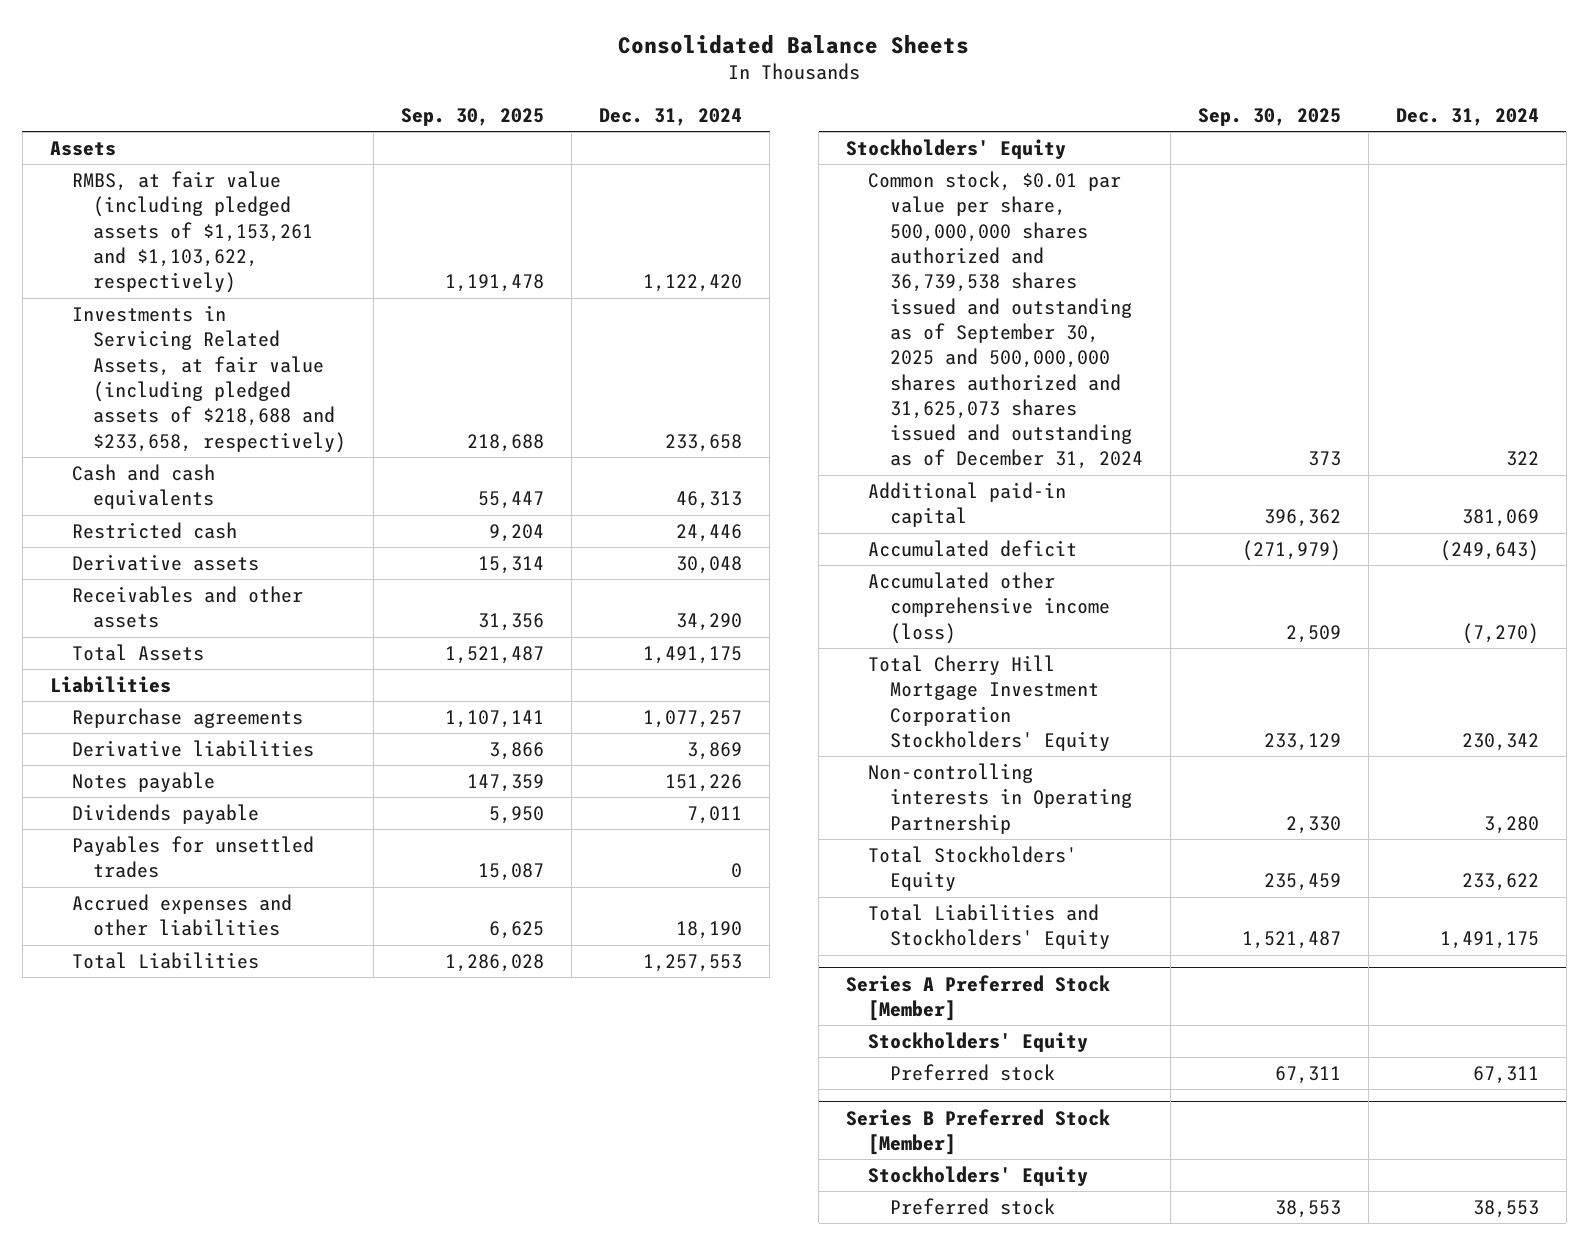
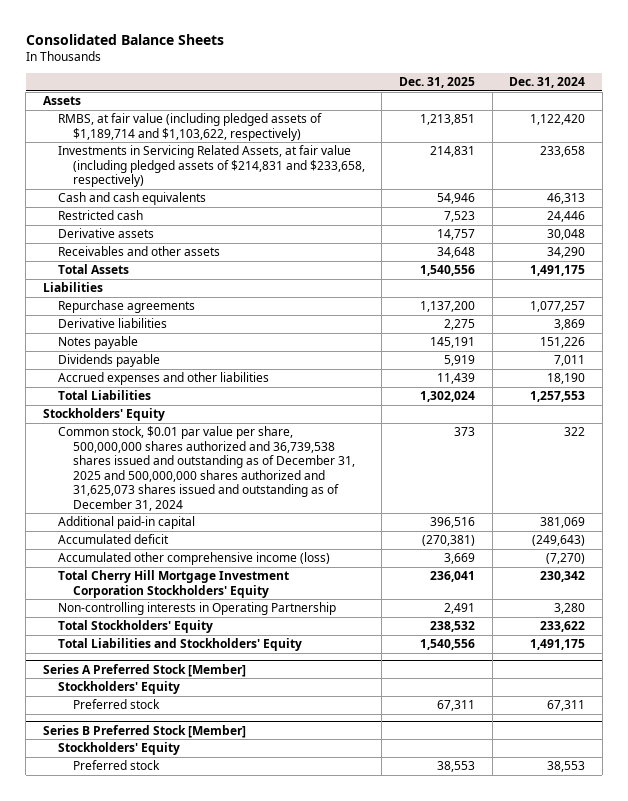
- | Sep. 30, 2025 | Dec. 31, 2024
+ | Dec. 31, 2025 | Dec. 31, 2024
- RMBS, at fair value (including pledged assets of $1,153,261 and $1,103,622, respectively) | 1,191,478 | 1,122,420
- Investments in Servicing Related Assets, at fair value (including pledged assets of $218,688 and $233,658, respectively) | 218,688 | 233,658
+ RMBS, at fair value (including pledged assets of $1,189,714 and $1,103,622, respectively) | 1,213,851 | 1,122,420
+ Investments in Servicing Related Assets, at fair value (including pledged assets of $214,831 and $233,658, respectively) | 214,831 | 233,658
- Payables for unsettled trades | 15,087 | 0
- Common stock, $0.01 par value per share, 500,000,000 shares authorized and 36,739,538 shares issued and outstanding as of September 30, 2025 and 500,000,000 shares authorized and 31,625,073 shares issued and outstanding as of December 31, 2024 | 373 | 322
+ Common stock, $0.01 par value per share, 500,000,000 shares authorized and 36,739,538 shares issued and outstanding as of December 31, 2025 and 500,000,000 shares authorized and 31,625,073 shares issued and outstanding as of December 31, 2024 | 373 | 322

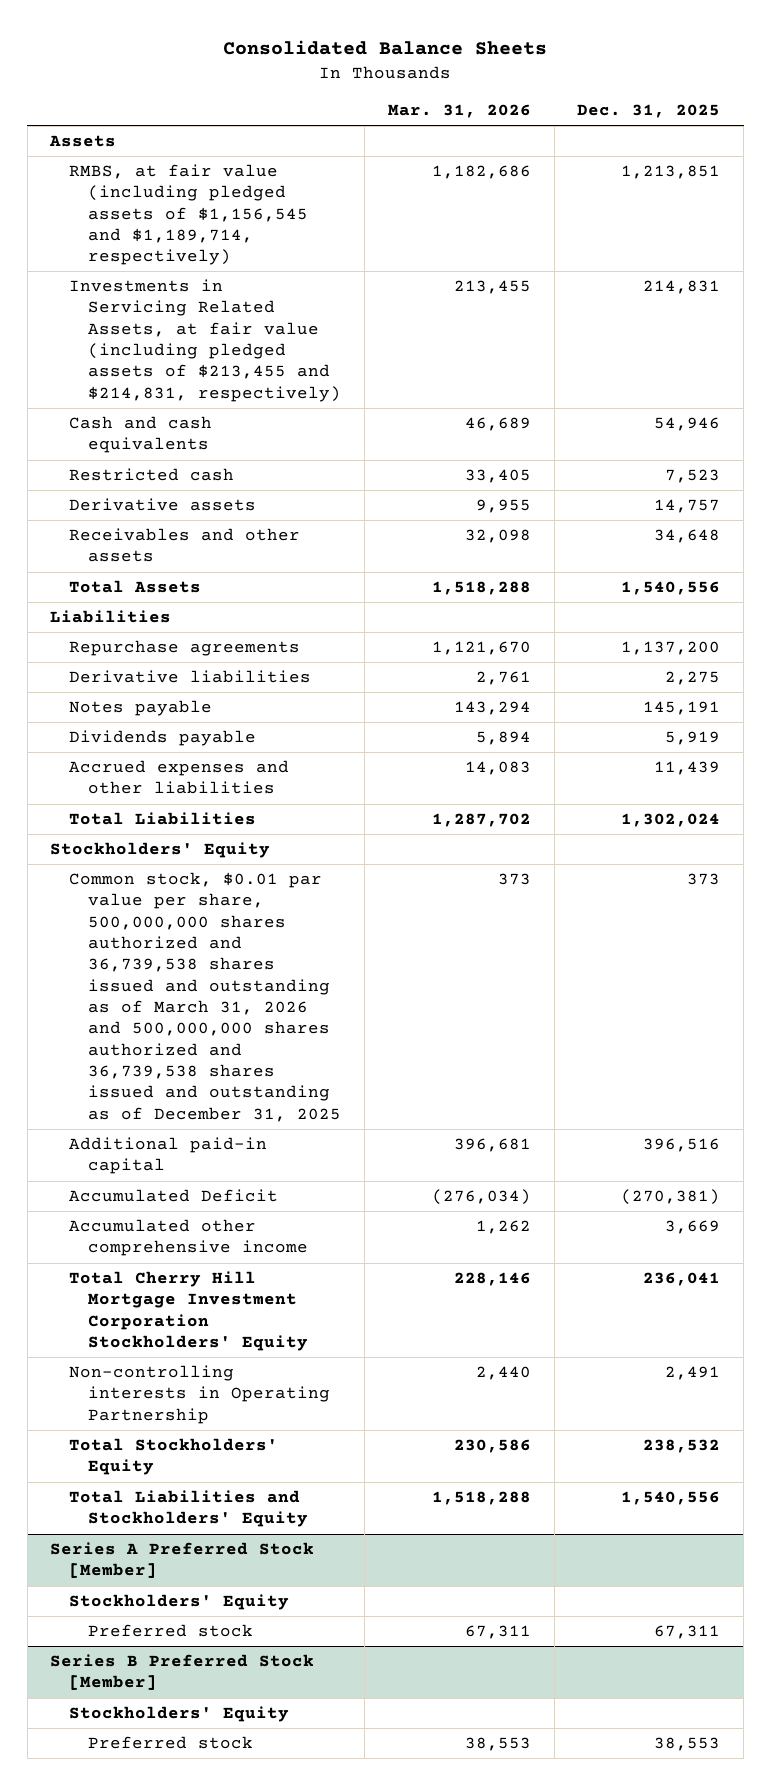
- | Dec. 31, 2025 | Dec. 31, 2024
+ | Mar. 31, 2026 | Dec. 31, 2025
- RMBS, at fair value (including pledged assets of $1,189,714 and $1,103,622, respectively) | 1,213,851 | 1,122,420
- Investments in Servicing Related Assets, at fair value (including pledged assets of $214,831 and $233,658, respectively) | 214,831 | 233,658
+ RMBS, at fair value (including pledged assets of $1,156,545 and $1,189,714, respectively) | 1,182,686 | 1,213,851
+ Investments in Servicing Related Assets, at fair value (including pledged assets of $213,455 and $214,831, respectively) | 213,455 | 214,831
- Common stock, $0.01 par value per share, 500,000,000 shares authorized and 36,739,538 shares issued and outstanding as of December 31, 2025 and 500,000,000 shares authorized and 31,625,073 shares issued and outstanding as of December 31, 2024 | 373 | 322
+ Common stock, $0.01 par value per share, 500,000,000 shares authorized and 36,739,538 shares issued and outstanding as of March 31, 2026 and 500,000,000 shares authorized and 36,739,538 shares issued and outstanding as of December 31, 2025 | 373 | 373
- Accumulated deficit | (270,381) | (249,643)
- Accumulated other comprehensive income (loss) | 3,669 | (7,270)
+ Accumulated Deficit | (276,034) | (270,381)
+ Accumulated other comprehensive income | 1,262 | 3,669

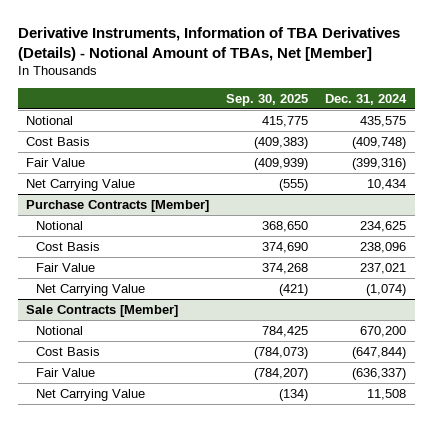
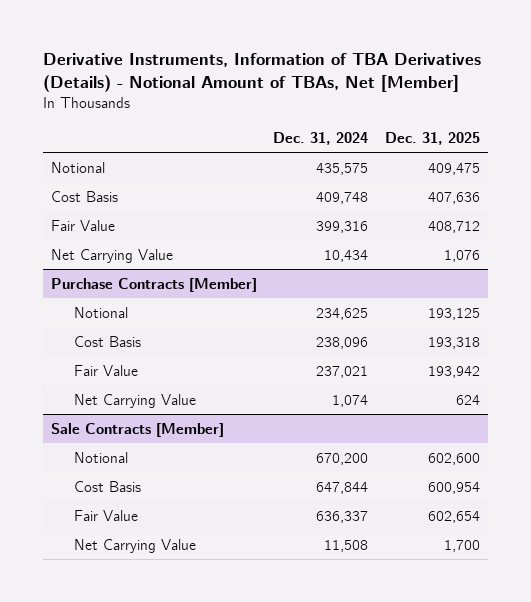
- | Sep. 30, 2025 | Dec. 31, 2024
+ | Dec. 31, 2024 | Dec. 31, 2025
- Cost Basis | (409,383) | (409,748)
- Fair Value | (409,939) | (399,316)
+ Cost Basis | 409,748 | 407,636
+ Fair Value | 399,316 | 408,712
@ Purchase Contracts [Member]
- Net Carrying Value | (421) | (1,074)
+ Net Carrying Value | 1,074 | 624
@ Sale Contracts [Member]
- Cost Basis | (784,073) | (647,844)
- Fair Value | (784,207) | (636,337)
+ Cost Basis | 647,844 | 600,954
+ Fair Value | 636,337 | 602,654

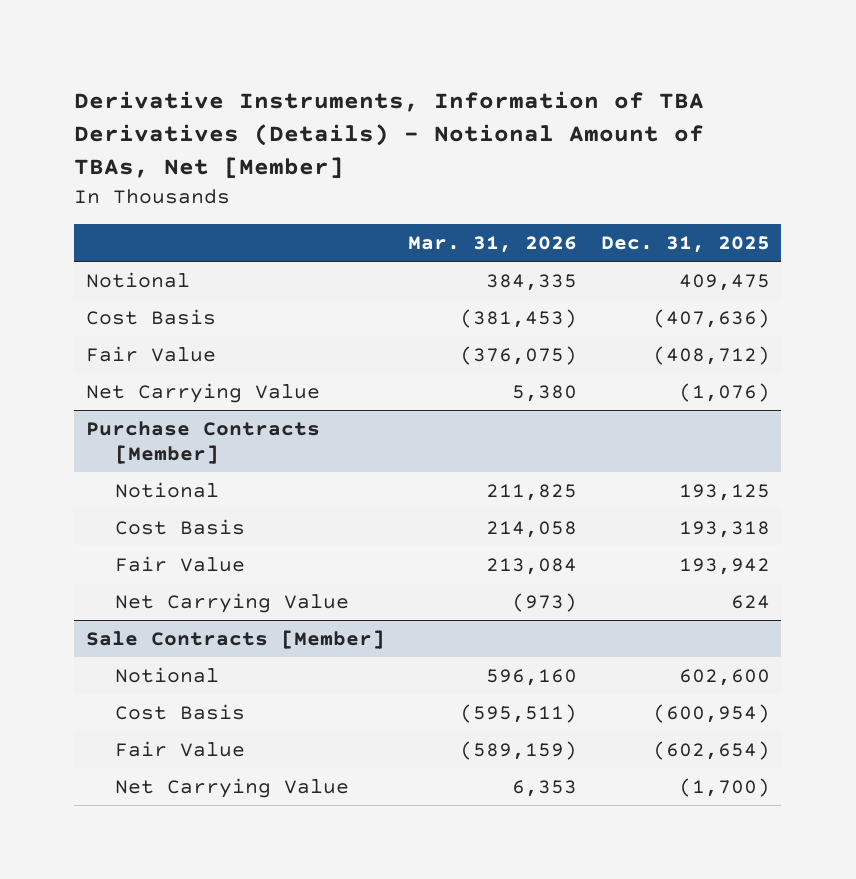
- | Dec. 31, 2024 | Dec. 31, 2025
+ | Mar. 31, 2026 | Dec. 31, 2025
- Cost Basis | 409,748 | 407,636
- Fair Value | 399,316 | 408,712
- Net Carrying Value | 10,434 | 1,076
+ Cost Basis | (381,453) | (407,636)
+ Fair Value | (376,075) | (408,712)
+ Net Carrying Value | 5,380 | (1,076)
@ Sale Contracts [Member]
- Cost Basis | 647,844 | 600,954
- Fair Value | 636,337 | 602,654
- Net Carrying Value | 11,508 | 1,700
+ Cost Basis | (595,511) | (600,954)
+ Fair Value | (589,159) | (602,654)
+ Net Carrying Value | 6,353 | (1,700)

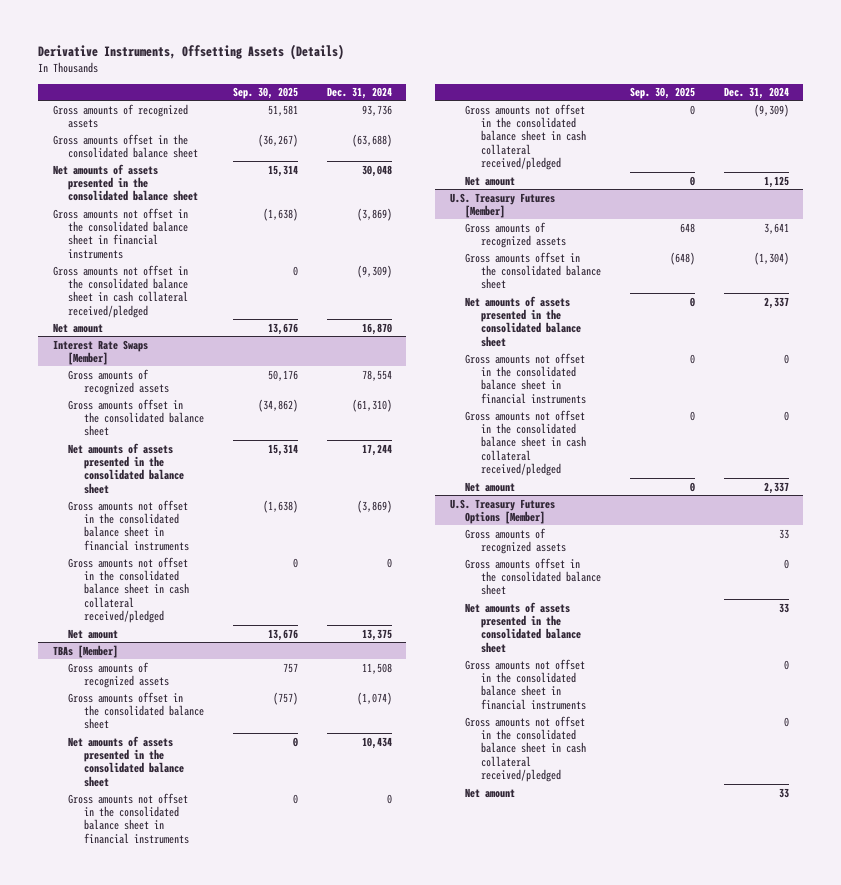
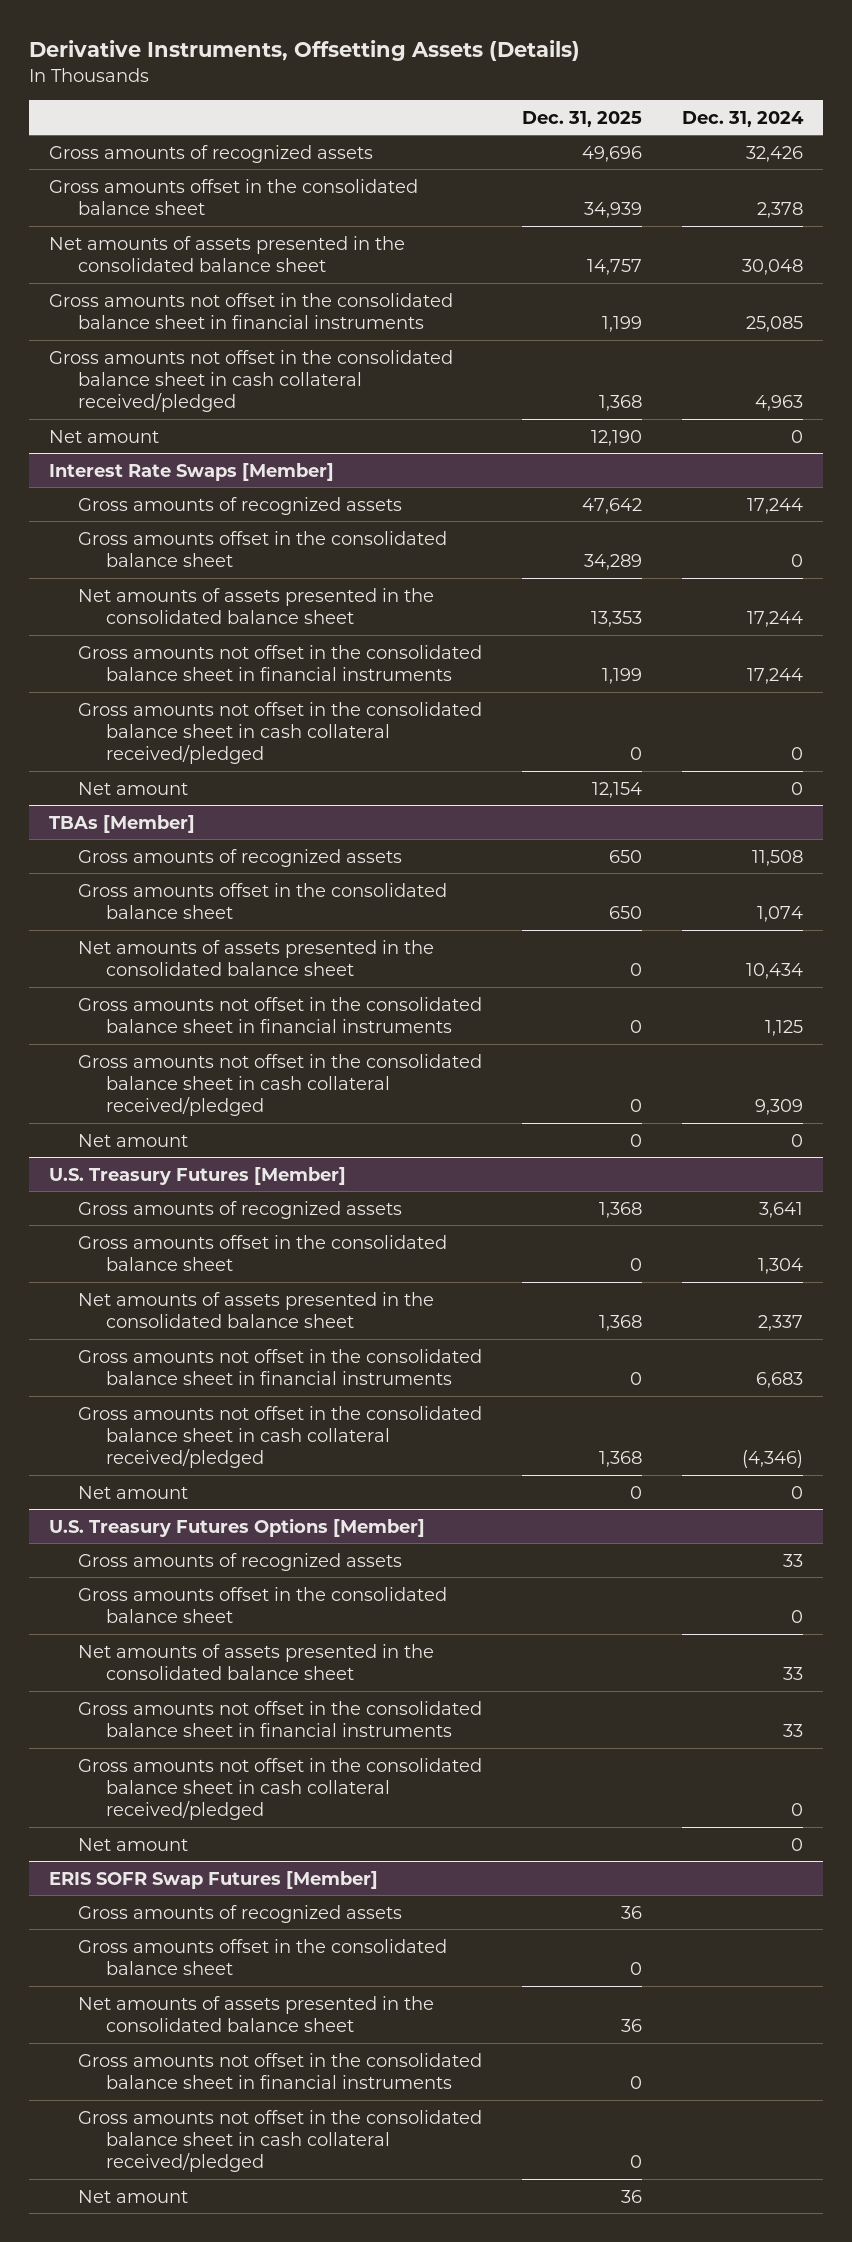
- | Sep. 30, 2025 | Dec. 31, 2024
+ | Dec. 31, 2025 | Dec. 31, 2024
- Gross amounts of recognized assets | 51,581 | 93,736
- Gross amounts offset in the consolidated balance sheet | (36,267) | (63,688)
+ Gross amounts of recognized assets | 49,696 | 32,426
+ Gross amounts offset in the consolidated balance sheet | 34,939 | 2,378
- Gross amounts not offset in the consolidated balance sheet in financial instruments | (1,638) | (3,869)
- Gross amounts not offset in the consolidated balance sheet in cash collateral received/pledged | 0 | (9,309)
- Net amount | 13,676 | 16,870
+ Gross amounts not offset in the consolidated balance sheet in financial instruments | 1,199 | 25,085
+ Gross amounts not offset in the consolidated balance sheet in cash collateral received/pledged | 1,368 | 4,963
+ Net amount | 12,190 | 0
@ Interest Rate Swaps [Member]
- Gross amounts of recognized assets | 50,176 | 78,554
- Gross amounts offset in the consolidated balance sheet | (34,862) | (61,310)
+ Gross amounts of recognized assets | 47,642 | 17,244
+ Gross amounts offset in the consolidated balance sheet | 34,289 | 0
- Gross amounts not offset in the consolidated balance sheet in financial instruments | (1,638) | (3,869)
+ Gross amounts not offset in the consolidated balance sheet in financial instruments | 1,199 | 17,244
- Net amount | 13,676 | 13,375
+ Net amount | 12,154 | 0
@ TBAs [Member]
- Gross amounts offset in the consolidated balance sheet | (757) | (1,074)
+ Gross amounts offset in the consolidated balance sheet | 650 | 1,074
- Gross amounts not offset in the consolidated balance sheet in financial instruments | 0 | 0
- Gross amounts not offset in the consolidated balance sheet in cash collateral received/pledged | 0 | (9,309)
- Net amount | 0 | 1,125
+ Gross amounts not offset in the consolidated balance sheet in financial instruments | 0 | 1,125
+ Gross amounts not offset in the consolidated balance sheet in cash collateral received/pledged | 0 | 9,309
+ Net amount | 0 | 0
@ U.S. Treasury Futures [Member]
- Gross amounts offset in the consolidated balance sheet | (648) | (1,304)
+ Gross amounts offset in the consolidated balance sheet | 0 | 1,304
- Gross amounts not offset in the consolidated balance sheet in financial instruments | 0 | 0
- Gross amounts not offset in the consolidated balance sheet in cash collateral received/pledged | 0 | 0
- Net amount | 0 | 2,337
+ Gross amounts not offset in the consolidated balance sheet in financial instruments | 0 | 6,683
+ Gross amounts not offset in the consolidated balance sheet in cash collateral received/pledged | 1,368 | (4,346)
+ Net amount | 0 | 0
@ U.S. Treasury Futures Options [Member]
- Gross amounts not offset in the consolidated balance sheet in financial instruments | | 0
+ Gross amounts not offset in the consolidated balance sheet in financial instruments | | 33
- Net amount | | 33
+ Net amount | | 0
+ ERIS SOFR Swap Futures [Member]
+ Gross amounts of recognized assets | 36 |
+ Gross amounts offset in the consolidated balance sheet | 0 |
+ Net amounts of assets presented in the consolidated balance sheet | 36 |
+ Gross amounts not offset in the consolidated balance sheet in financial instruments | 0 |
+ Gross amounts not offset in the consolidated balance sheet in cash collateral received/pledged | 0 |
+ Net amount | 36 |

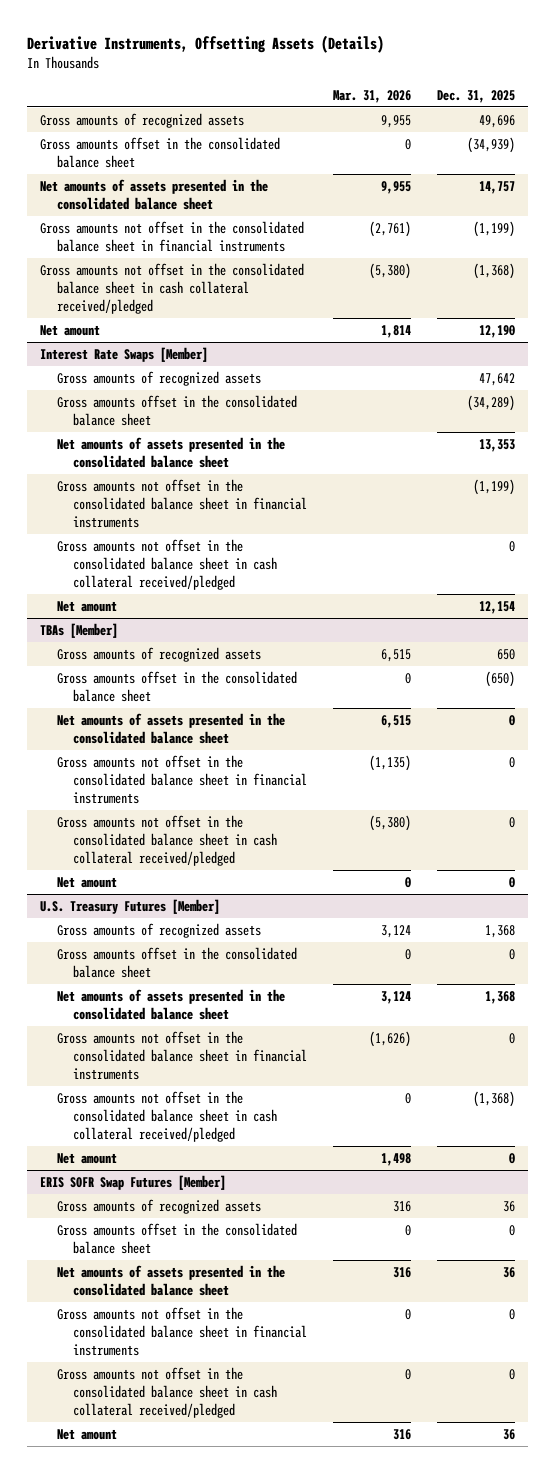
- | Dec. 31, 2025 | Dec. 31, 2024
+ | Mar. 31, 2026 | Dec. 31, 2025
- Gross amounts offset in the consolidated balance sheet | 34,939 | 2,378
+ Gross amounts offset in the consolidated balance sheet | 0 | (34,939)
- Gross amounts not offset in the consolidated balance sheet in financial instruments | 1,199 | 25,085
- Gross amounts not offset in the consolidated balance sheet in cash collateral received/pledged | 1,368 | 4,963
+ Gross amounts not offset in the consolidated balance sheet in financial instruments | (2,761) | (1,199)
+ Gross amounts not offset in the consolidated balance sheet in cash collateral received/pledged | (5,380) | (1,368)
@ Interest Rate Swaps [Member]
- Gross amounts offset in the consolidated balance sheet | 34,289 | 0
+ Gross amounts offset in the consolidated balance sheet | | (34,289)
- Gross amounts not offset in the consolidated balance sheet in financial instruments | 1,199 | 17,244
+ Gross amounts not offset in the consolidated balance sheet in financial instruments | | (1,199)
@ TBAs [Member]
- Gross amounts offset in the consolidated balance sheet | 650 | 1,074
+ Gross amounts offset in the consolidated balance sheet | 0 | (650)
@ U.S. Treasury Futures [Member]
- Gross amounts not offset in the consolidated balance sheet in cash collateral received/pledged | 1,368 | (4,346)
+ Gross amounts not offset in the consolidated balance sheet in cash collateral received/pledged | 0 | (1,368)
- U.S. Treasury Futures Options [Member]
- Gross amounts of recognized assets | | 33
- Gross amounts offset in the consolidated balance sheet | | 0
- Net amounts of assets presented in the consolidated balance sheet | | 33
- Gross amounts not offset in the consolidated balance sheet in financial instruments | | 33
- Gross amounts not offset in the consolidated balance sheet in cash collateral received/pledged | | 0
- Net amount | | 0

